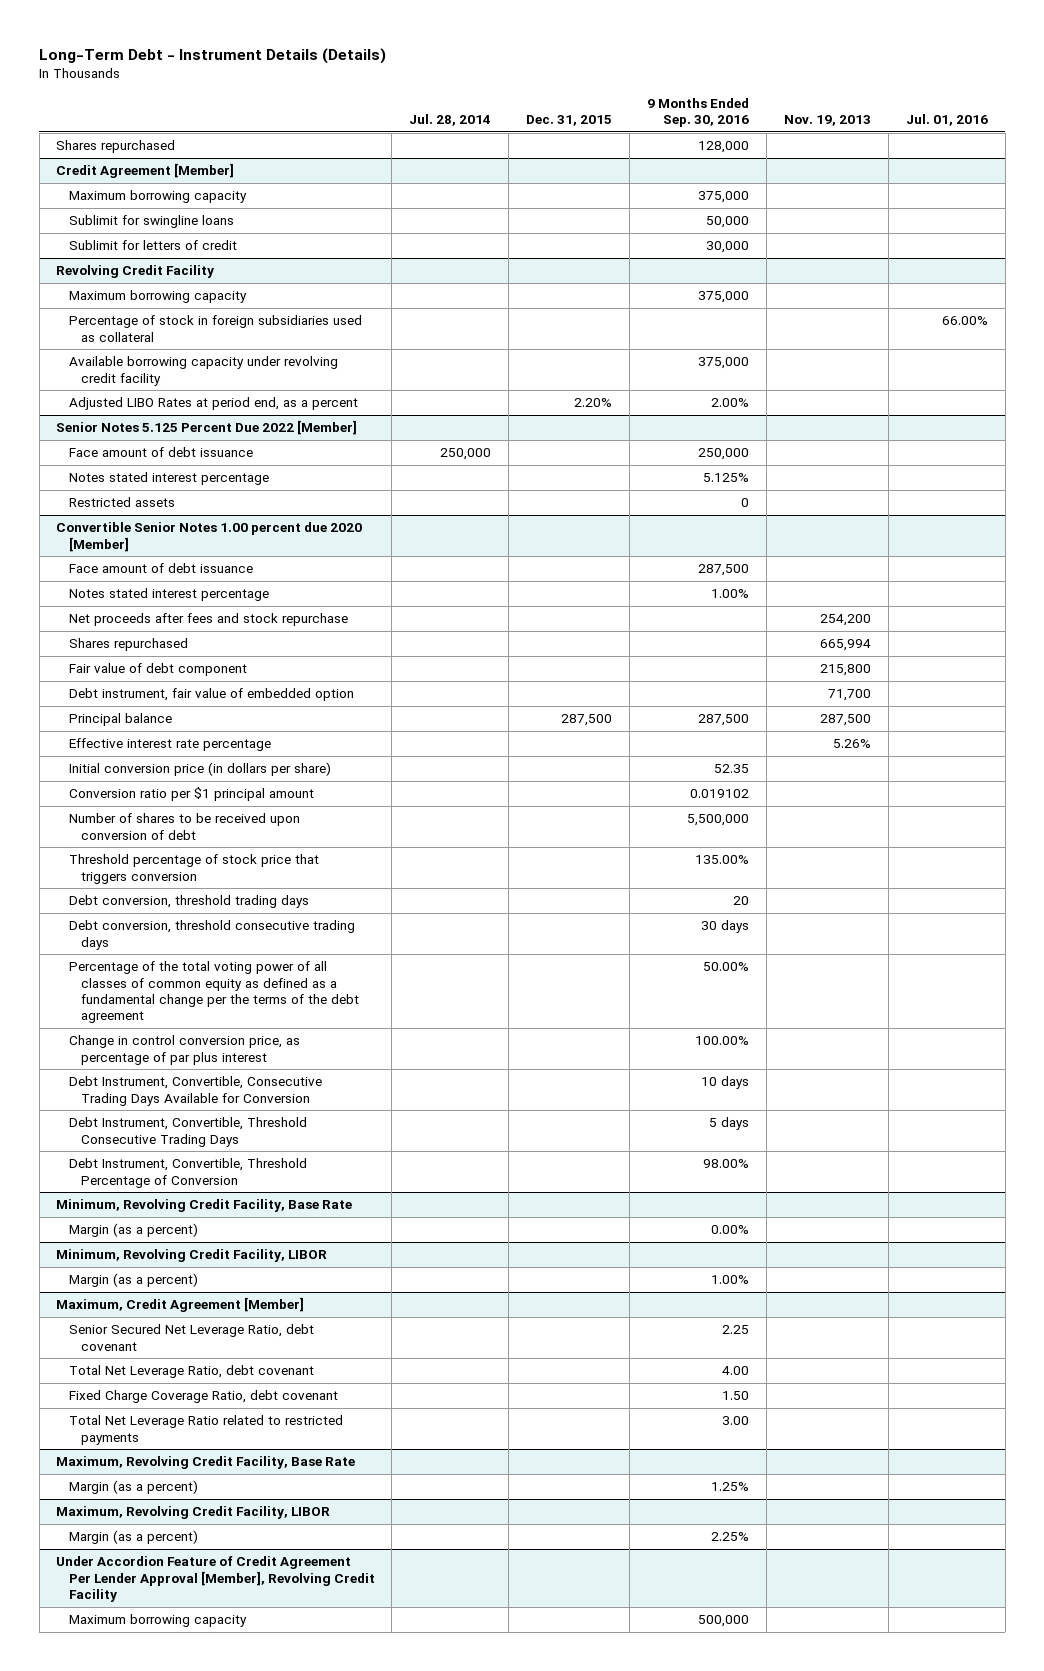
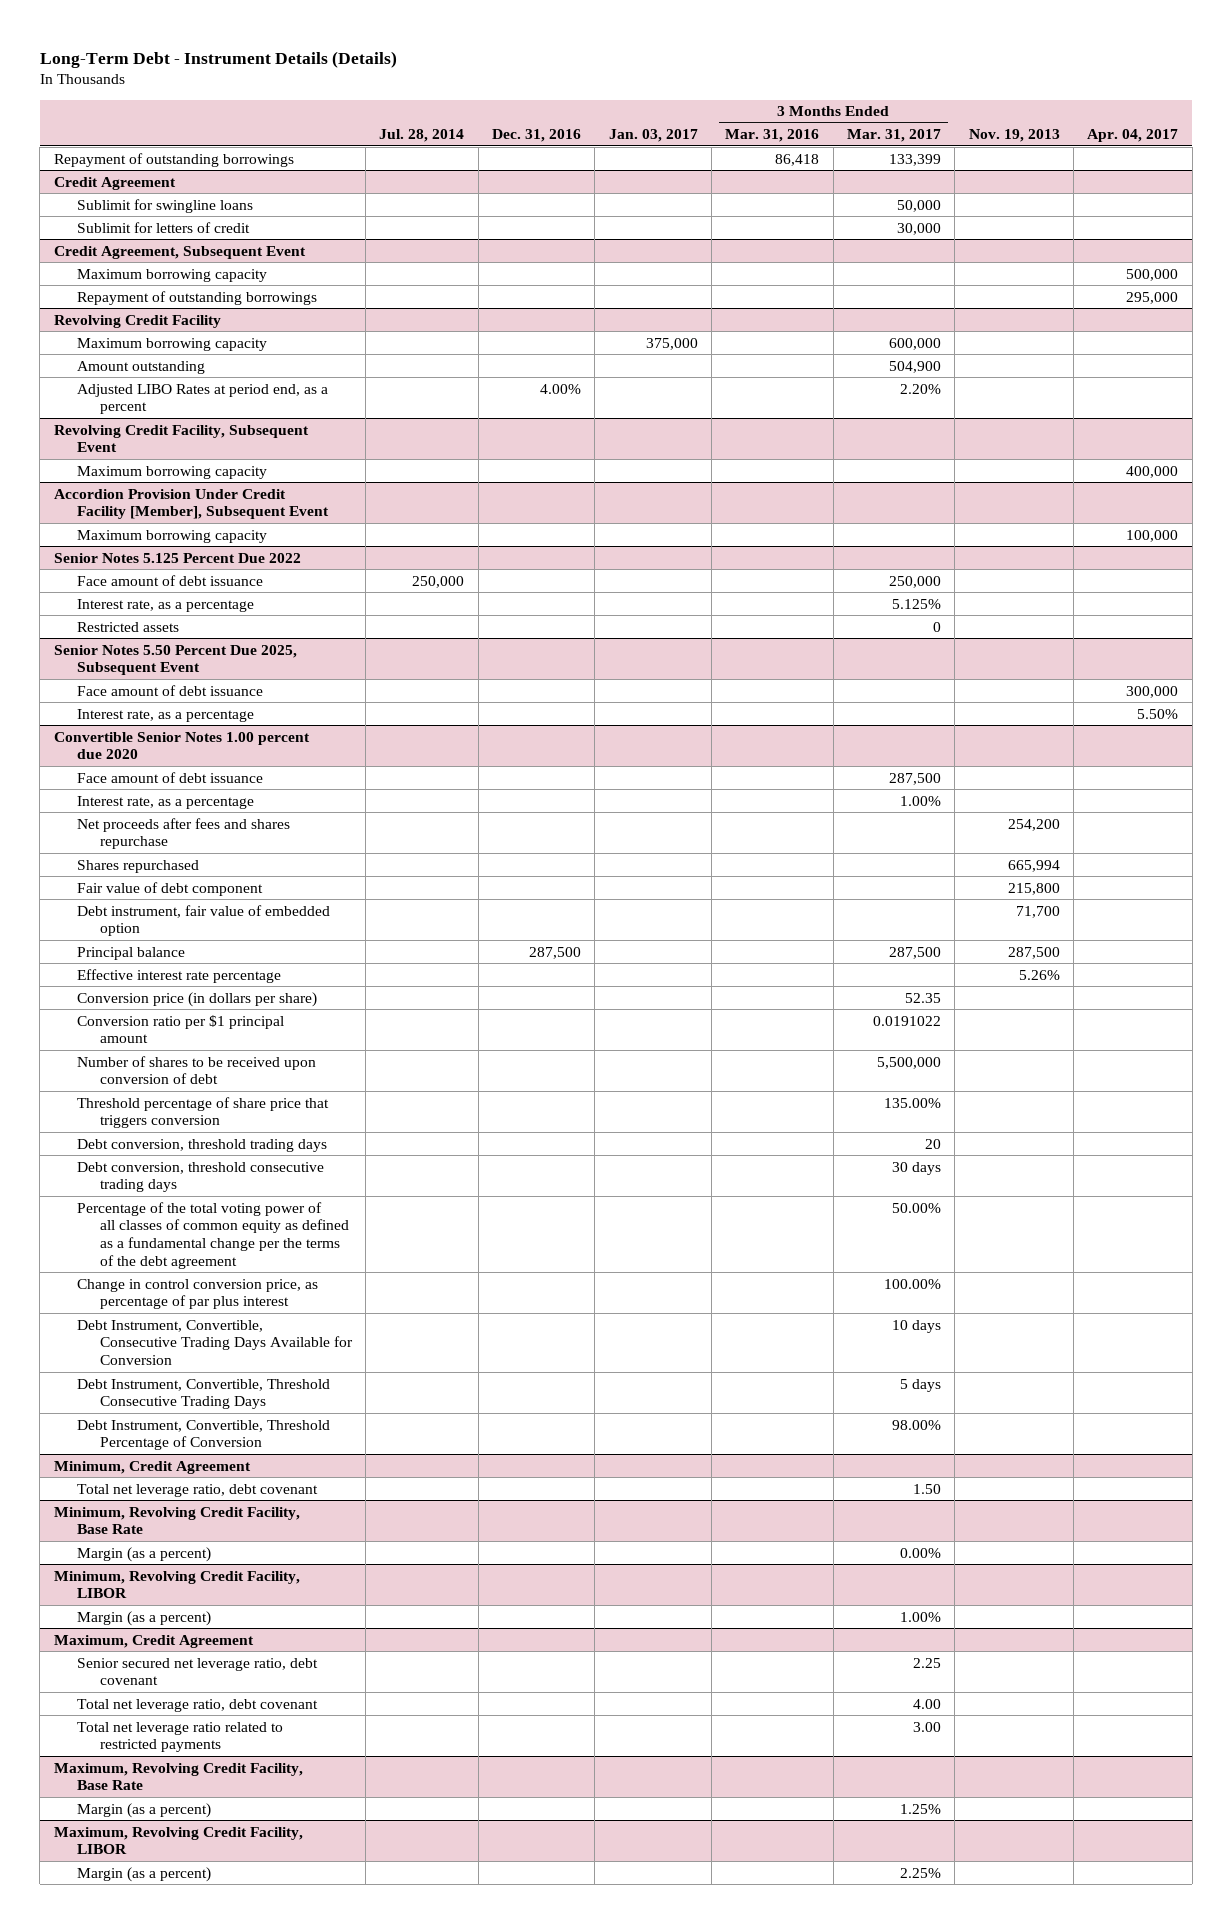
- | Jul. 28, 2014 | Dec. 31, 2015 | 9 Months Ended Sep. 30, 2016 | Nov. 19, 2013 | Jul. 01, 2016
+ | Jul. 28, 2014 | Dec. 31, 2016 | Jan. 03, 2017 | 3 Months Ended Mar. 31, 2016 | 3 Months Ended Mar. 31, 2017 | Nov. 19, 2013 | Apr. 04, 2017
- Shares repurchased | | | 128,000 | |
- Credit Agreement [Member]
- Maximum borrowing capacity | | | 375,000 | |
+ Repayment of outstanding borrowings | | | | 86,418 | 133,399 | |
+ Credit Agreement
+ Credit Agreement, Subsequent Event
+ Maximum borrowing capacity | | | | | | | 500,000
+ Repayment of outstanding borrowings | | | | | | | 295,000
@ Revolving Credit Facility
- Percentage of stock in foreign subsidiaries used as collateral | | | | | 66.00%
- Available borrowing capacity under revolving credit facility | | | 375,000 | |
+ Amount outstanding | | | | | 504,900 | |
- Senior Notes 5.125 Percent Due 2022 [Member]
+ Revolving Credit Facility, Subsequent Event
+ Maximum borrowing capacity | | | | | | | 400,000
+ Accordion Provision Under Credit Facility [Member], Subsequent Event
+ Maximum borrowing capacity | | | | | | | 100,000
+ Senior Notes 5.125 Percent Due 2022
- Notes stated interest percentage | | | 5.125% | |
+ Interest rate, as a percentage | | | | | 5.125% | |
- Convertible Senior Notes 1.00 percent due 2020 [Member]
+ Senior Notes 5.50 Percent Due 2025, Subsequent Event
+ Face amount of debt issuance | | | | | | | 300,000
+ Interest rate, as a percentage | | | | | | | 5.50%
+ Convertible Senior Notes 1.00 percent due 2020
- Notes stated interest percentage | | | 1.00% | |
- Net proceeds after fees and stock repurchase | | | | 254,200 |
+ Interest rate, as a percentage | | | | | 1.00% | |
+ Net proceeds after fees and shares repurchase | | | | | | 254,200 |
- Initial conversion price (in dollars per share) | | | 52.35 | |
+ Conversion price (in dollars per share) | | | | | 52.35 | |
- Threshold percentage of stock price that triggers conversion | | | 135.00% | |
+ Threshold percentage of share price that triggers conversion | | | | | 135.00% | |
+ Minimum, Credit Agreement
+ Total net leverage ratio, debt covenant | | | | | 1.50 | |
- Maximum, Credit Agreement [Member]
- Senior Secured Net Leverage Ratio, debt covenant | | | 2.25 | |
- Total Net Leverage Ratio, debt covenant | | | 4.00 | |
- Fixed Charge Coverage Ratio, debt covenant | | | 1.50 | |
- Total Net Leverage Ratio related to restricted payments | | | 3.00 | |
+ Maximum, Credit Agreement
+ Senior secured net leverage ratio, debt covenant | | | | | 2.25 | |
+ Total net leverage ratio, debt covenant | | | | | 4.00 | |
+ Total net leverage ratio related to restricted payments | | | | | 3.00 | |
- Under Accordion Feature of Credit Agreement Per Lender Approval [Member], Revolving Credit Facility
- Maximum borrowing capacity | | | 500,000 | |

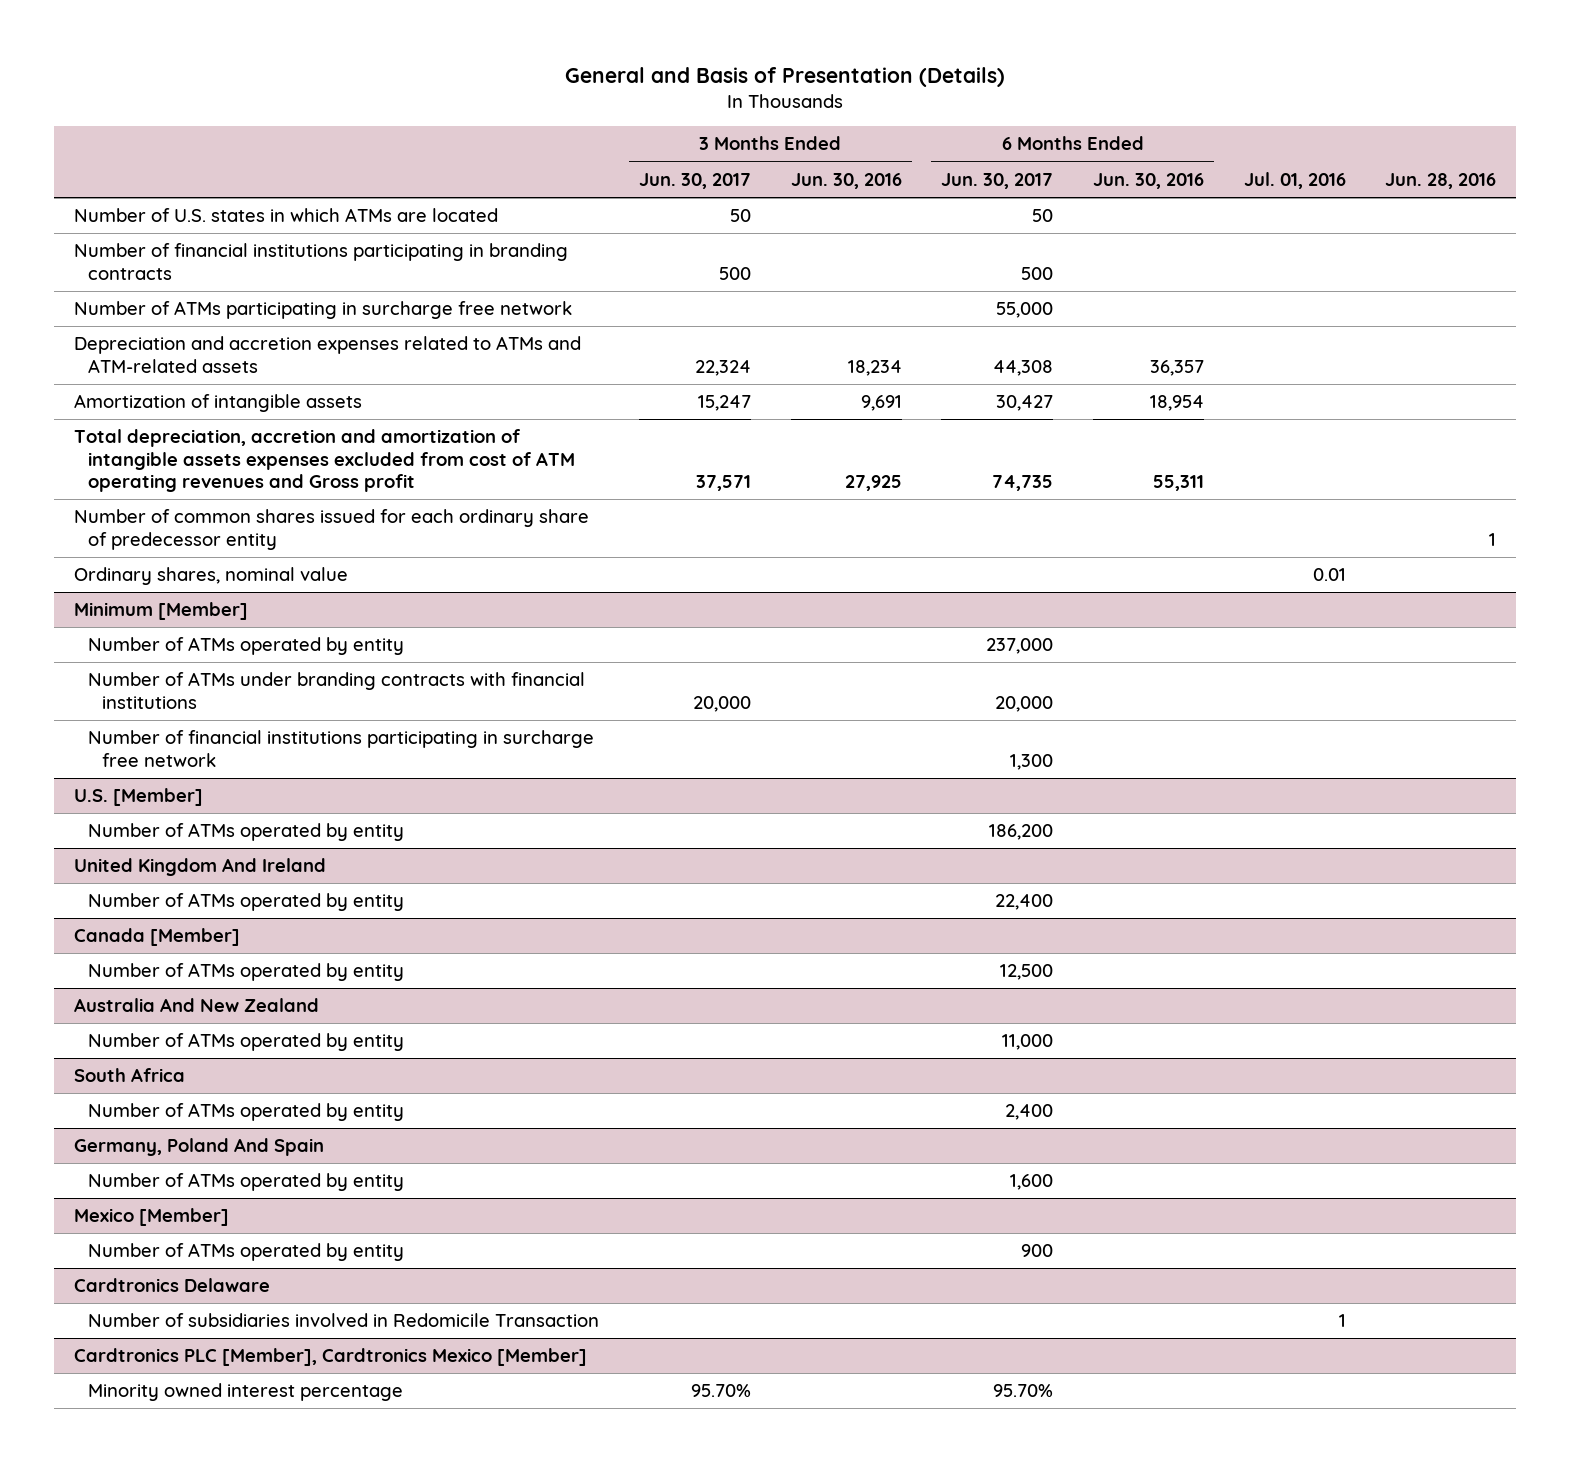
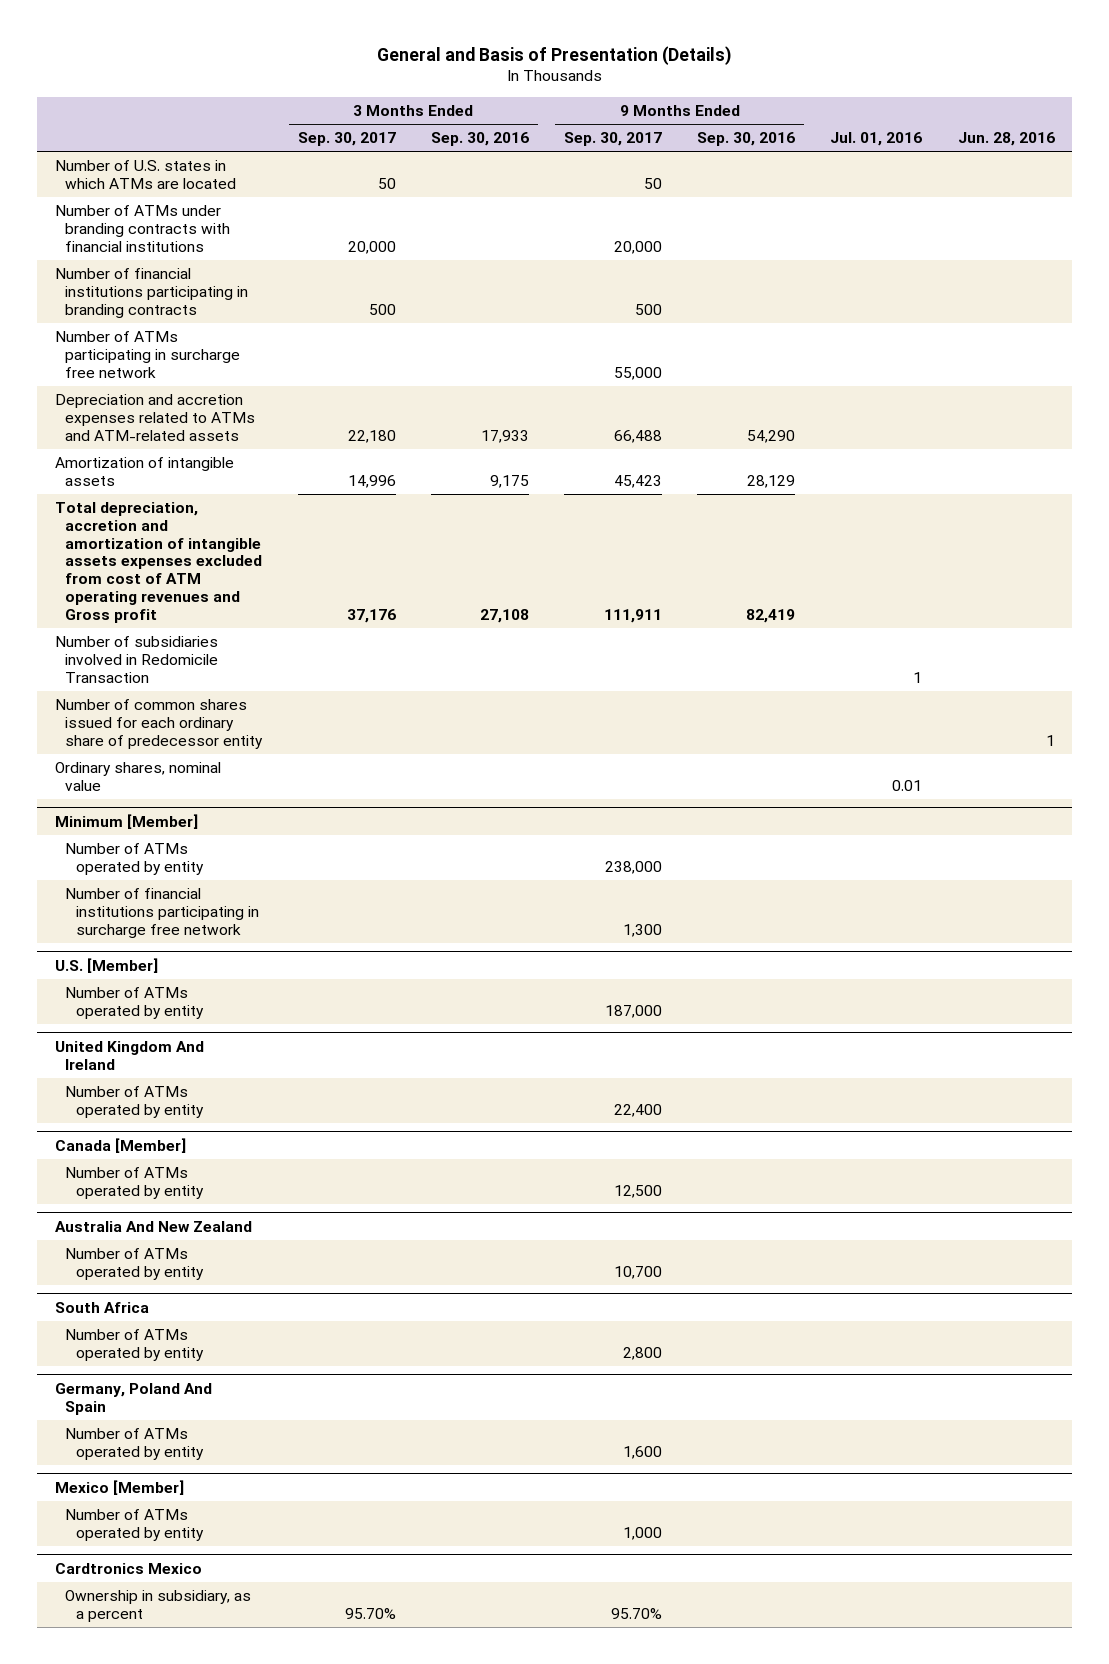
- | 3 Months Ended Jun. 30, 2017 | 3 Months Ended Jun. 30, 2016 | 6 Months Ended Jun. 30, 2017 | 6 Months Ended Jun. 30, 2016 | Jul. 01, 2016 | Jun. 28, 2016
+ | 3 Months Ended Sep. 30, 2017 | 3 Months Ended Sep. 30, 2016 | 9 Months Ended Sep. 30, 2017 | 9 Months Ended Sep. 30, 2016 | Jul. 01, 2016 | Jun. 28, 2016
+ Number of ATMs under branding contracts with financial institutions | 20,000 | | 20,000 | | |
+ Number of subsidiaries involved in Redomicile Transaction | | | | | 1 |
@ Minimum [Member]
- Number of ATMs under branding contracts with financial institutions | 20,000 | | 20,000 | | |
- Cardtronics Delaware
- Number of subsidiaries involved in Redomicile Transaction | | | | | 1 |
- Cardtronics PLC [Member], Cardtronics Mexico [Member]
- Minority owned interest percentage | 95.70% | | 95.70% | | |
+ Cardtronics Mexico
+ Ownership in subsidiary, as a percent | 95.70% | | 95.70% | | |

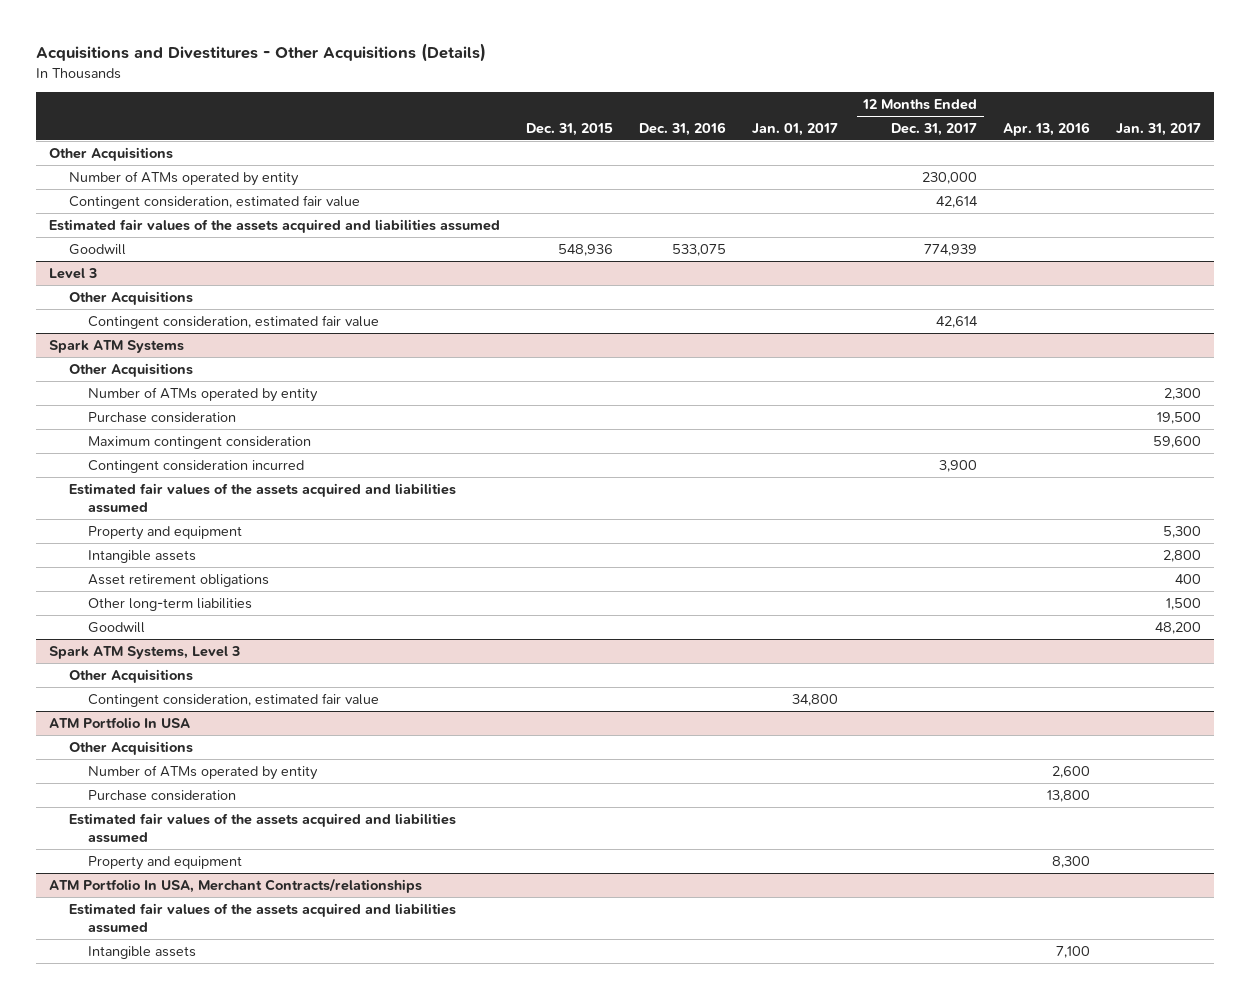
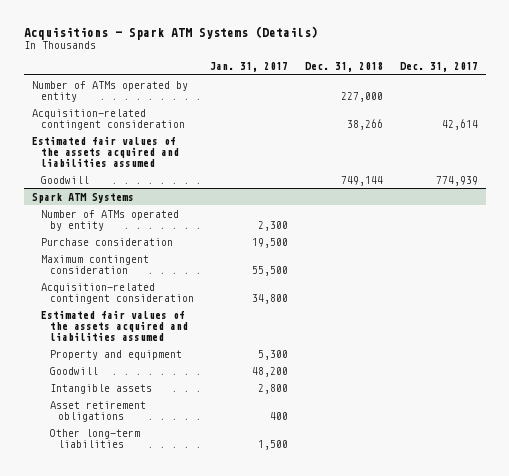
- Acquisitions and Divestitures - Other Acquisitions (Details)
+ Acquisitions - Spark ATM Systems (Details)
- | Dec. 31, 2015 | Dec. 31, 2016 | Jan. 01, 2017 | 12 Months Ended Dec. 31, 2017 | Apr. 13, 2016 | Jan. 31, 2017
+ | Jan. 31, 2017 | Dec. 31, 2018 | Dec. 31, 2017
- Other Acquisitions
- Contingent consideration, estimated fair value | | | | 42,614 | |
+ Acquisition-related contingent consideration | | 38,266 | 42,614
- Level 3
- Other Acquisitions
- Contingent consideration, estimated fair value | | | | 42,614 | |
@ Spark ATM Systems
- Other Acquisitions
- Maximum contingent consideration | | | | | | 59,600
- Contingent consideration incurred | | | | 3,900 | |
+ Maximum contingent consideration | 55,500 | |
+ Acquisition-related contingent consideration | 34,800 | |
moved up: Goodwill | 48,200 | |
- Spark ATM Systems, Level 3
- Other Acquisitions
- Contingent consideration, estimated fair value | | | 34,800 | | |
- ATM Portfolio In USA
- Other Acquisitions
- Number of ATMs operated by entity | | | | | 2,600 |
- Purchase consideration | | | | | 13,800 |
- Estimated fair values of the assets acquired and liabilities assumed
- Property and equipment | | | | | 8,300 |
- ATM Portfolio In USA, Merchant Contracts/relationships
- Estimated fair values of the assets acquired and liabilities assumed
- Intangible assets | | | | | 7,100 |

